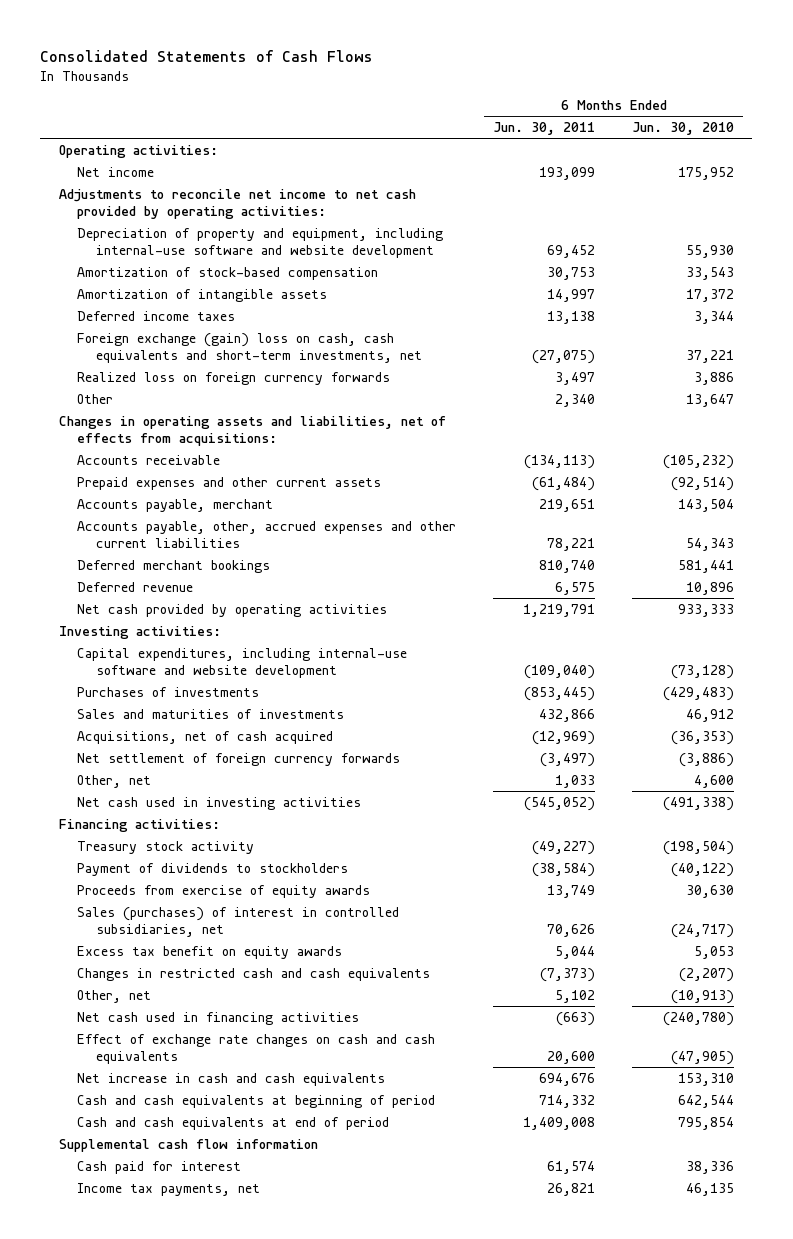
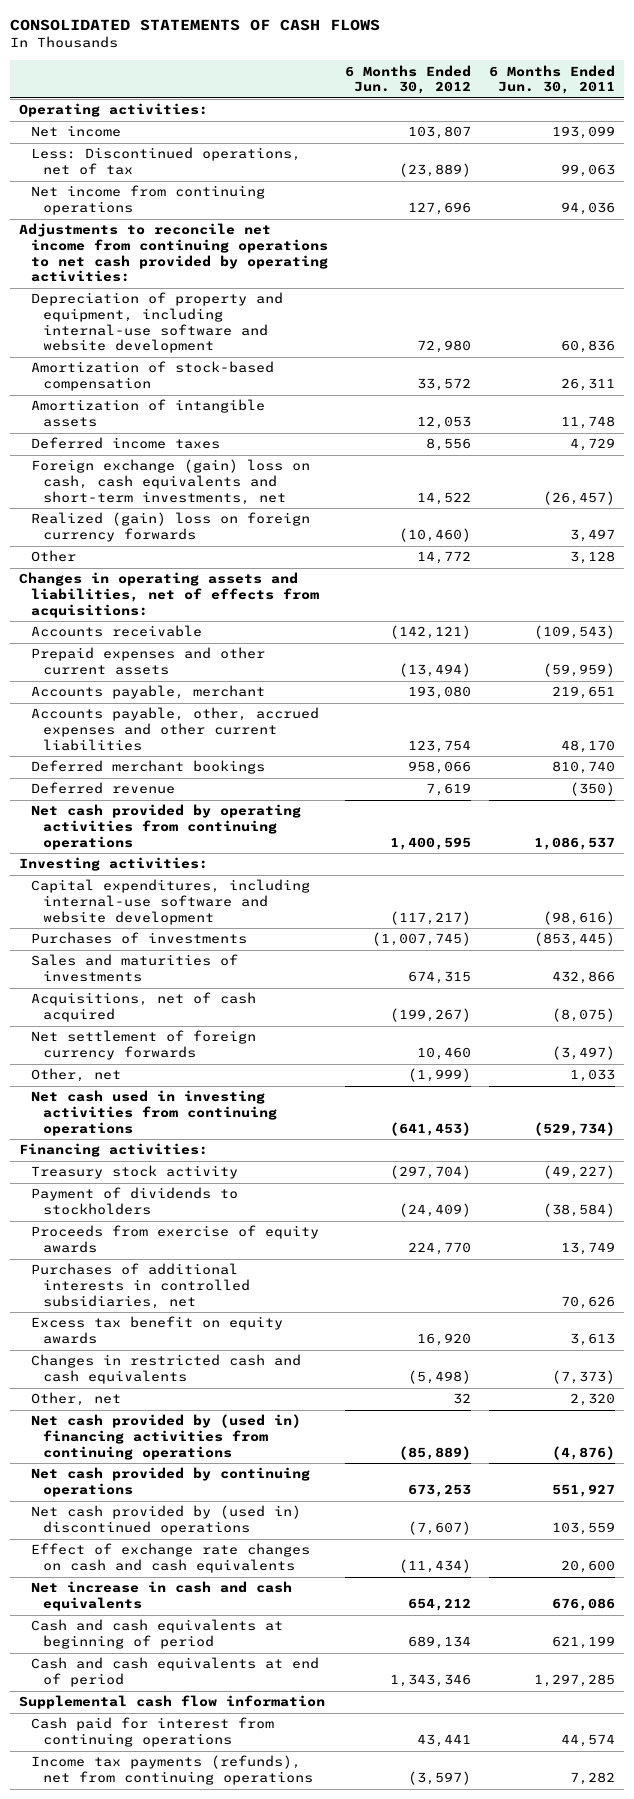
- Consolidated Statements of Cash Flows
+ CONSOLIDATED STATEMENTS OF CASH FLOWS
- | 6 Months Ended Jun. 30, 2011 | 6 Months Ended Jun. 30, 2010
+ | 6 Months Ended Jun. 30, 2012 | 6 Months Ended Jun. 30, 2011
- Adjustments to reconcile net income to net cash provided by operating activities:
- Depreciation of property and equipment, including internal-use software and website development | 69,452 | 55,930
- Amortization of stock-based compensation | 30,753 | 33,543
- Amortization of intangible assets | 14,997 | 17,372
- Deferred income taxes | 13,138 | 3,344
- Foreign exchange (gain) loss on cash, cash equivalents and short-term investments, net | (27,075) | 37,221
- Realized loss on foreign currency forwards | 3,497 | 3,886
- Other | 2,340 | 13,647
+ Less: Discontinued operations, net of tax | (23,889) | 99,063
+ Net income from continuing operations | 127,696 | 94,036
+ Adjustments to reconcile net income from continuing operations to net cash provided by operating activities:
+ Depreciation of property and equipment, including internal-use software and website development | 72,980 | 60,836
+ Amortization of stock-based compensation | 33,572 | 26,311
+ Amortization of intangible assets | 12,053 | 11,748
+ Deferred income taxes | 8,556 | 4,729
+ Foreign exchange (gain) loss on cash, cash equivalents and short-term investments, net | 14,522 | (26,457)
+ Realized (gain) loss on foreign currency forwards | (10,460) | 3,497
+ Other | 14,772 | 3,128
- Accounts receivable | (134,113) | (105,232)
- Prepaid expenses and other current assets | (61,484) | (92,514)
+ Accounts receivable | (142,121) | (109,543)
+ Prepaid expenses and other current assets | (13,494) | (59,959)
- Accounts payable, other, accrued expenses and other current liabilities | 78,221 | 54,343
+ Accounts payable, other, accrued expenses and other current liabilities | 123,754 | 48,170
- Deferred revenue | 6,575 | 10,896
- Net cash provided by operating activities | 1,219,791 | 933,333
+ Deferred revenue | 7,619 | (350)
+ Net cash provided by operating activities from continuing operations | 1,400,595 | 1,086,537
- Capital expenditures, including internal-use software and website development | (109,040) | (73,128)
+ Capital expenditures, including internal-use software and website development | (117,217) | (98,616)
- Acquisitions, net of cash acquired | (12,969) | (36,353)
+ Acquisitions, net of cash acquired | (199,267) | (8,075)
- Net cash used in investing activities | (545,052) | (491,338)
+ Net cash used in investing activities from continuing operations | (641,453) | (529,734)
- Sales (purchases) of interest in controlled subsidiaries, net | 70,626 | (24,717)
- Excess tax benefit on equity awards | 5,044 | 5,053
+ Purchases of additional interests in controlled subsidiaries, net | | 70,626
+ Excess tax benefit on equity awards | 16,920 | 3,613
- Other, net | 5,102 | (10,913)
- Net cash used in financing activities | (663) | (240,780)
+ Other, net | 32 | 2,320
+ Net cash provided by (used in) financing activities from continuing operations | (85,889) | (4,876)
+ Net cash provided by continuing operations | 673,253 | 551,927
+ Net cash provided by (used in) discontinued operations | (7,607) | 103,559
- Net increase in cash and cash equivalents | 694,676 | 153,310
- Cash and cash equivalents at beginning of period | 714,332 | 642,544
- Cash and cash equivalents at end of period | 1,409,008 | 795,854
+ Net increase in cash and cash equivalents | 654,212 | 676,086
+ Cash and cash equivalents at beginning of period | 689,134 | 621,199
+ Cash and cash equivalents at end of period | 1,343,346 | 1,297,285
- Cash paid for interest | 61,574 | 38,336
- Income tax payments, net | 26,821 | 46,135
+ Cash paid for interest from continuing operations | 43,441 | 44,574
+ Income tax payments (refunds), net from continuing operations | (3,597) | 7,282

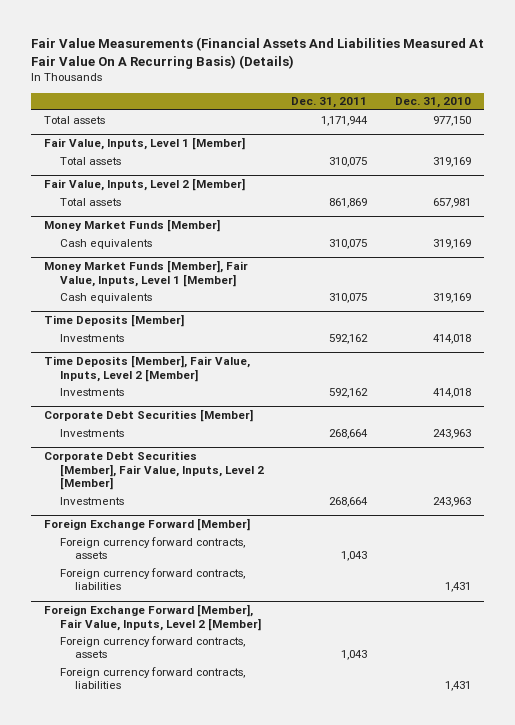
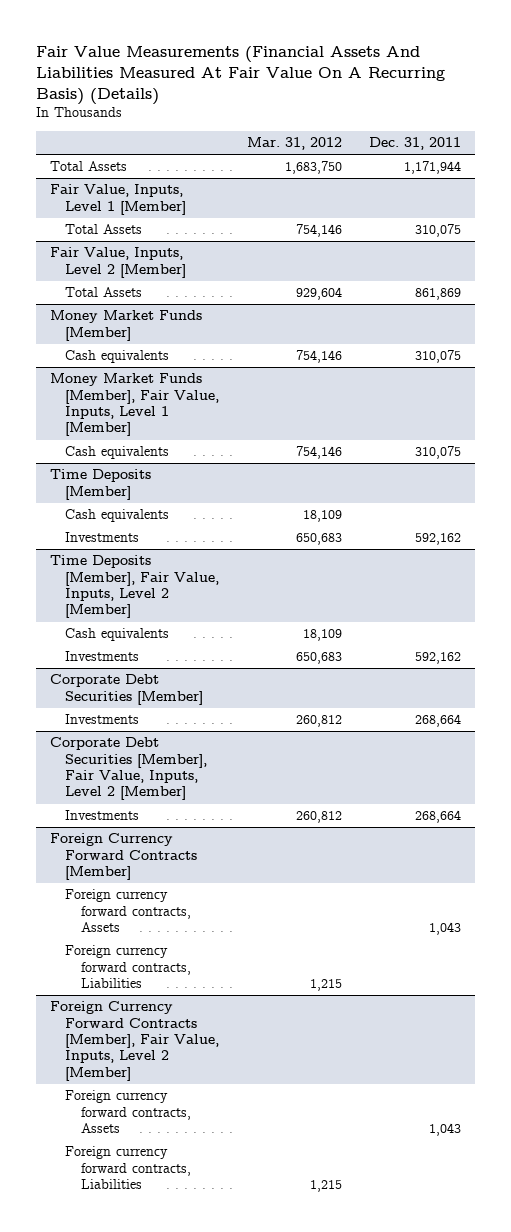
- | Dec. 31, 2011 | Dec. 31, 2010
+ | Mar. 31, 2012 | Dec. 31, 2011
- Total assets | 1,171,944 | 977,150
+ Total Assets | 1,683,750 | 1,171,944
@ Fair Value, Inputs, Level 1 [Member]
- Total assets | 310,075 | 319,169
+ Total Assets | 754,146 | 310,075
@ Fair Value, Inputs, Level 2 [Member]
- Total assets | 861,869 | 657,981
+ Total Assets | 929,604 | 861,869
@ Time Deposits [Member]
+ Cash equivalents | 18,109 |
@ Time Deposits [Member], Fair Value, Inputs, Level 2 [Member]
+ Cash equivalents | 18,109 |
- Foreign Exchange Forward [Member]
- Foreign currency forward contracts, assets | 1,043 |
- Foreign currency forward contracts, liabilities | | 1,431
- Foreign Exchange Forward [Member], Fair Value, Inputs, Level 2 [Member]
- Foreign currency forward contracts, assets | 1,043 |
- Foreign currency forward contracts, liabilities | | 1,431
+ Foreign Currency Forward Contracts [Member]
+ Foreign currency forward contracts, Assets | | 1,043
+ Foreign currency forward contracts, Liabilities | 1,215 |
+ Foreign Currency Forward Contracts [Member], Fair Value, Inputs, Level 2 [Member]
+ Foreign currency forward contracts, Assets | | 1,043
+ Foreign currency forward contracts, Liabilities | 1,215 |

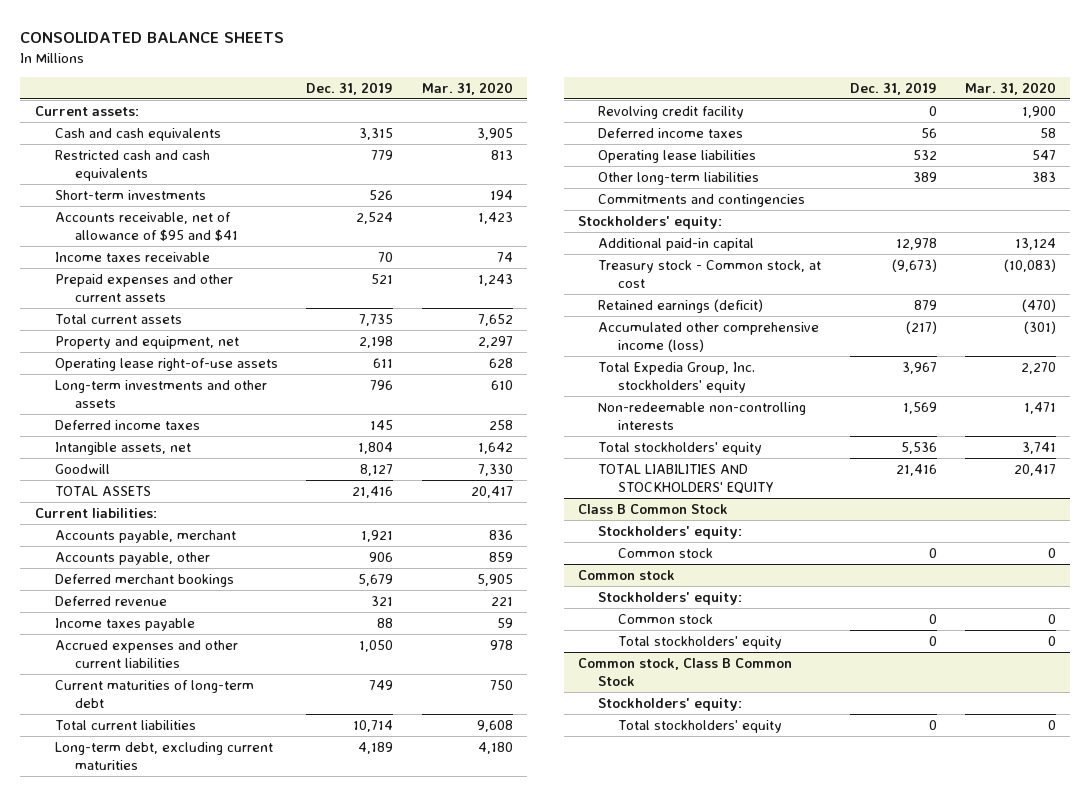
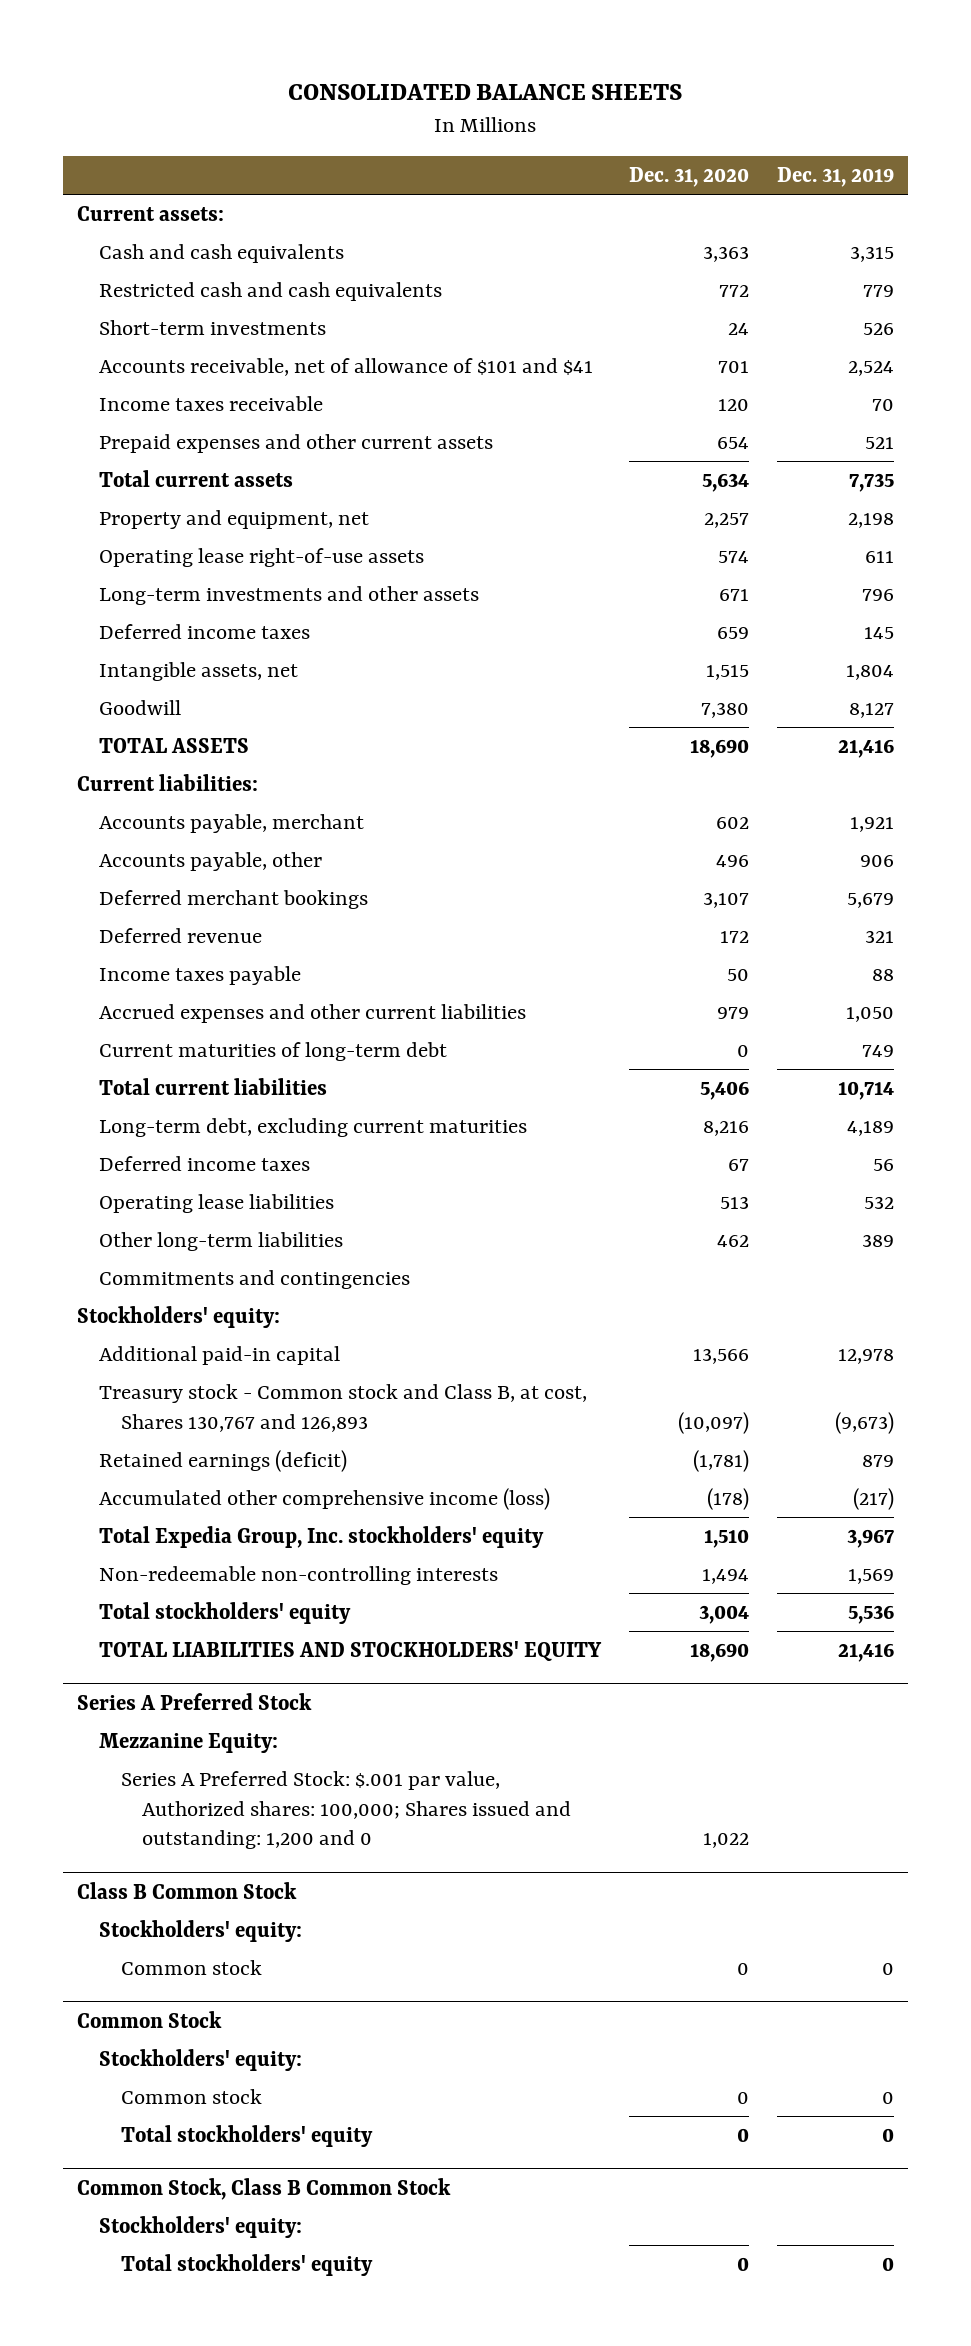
- | Dec. 31, 2019 | Mar. 31, 2020
+ | Dec. 31, 2020 | Dec. 31, 2019
- Accounts receivable, net of allowance of $95 and $41 | 2,524 | 1,423
+ Accounts receivable, net of allowance of $101 and $41 | 701 | 2,524
- Revolving credit facility | 0 | 1,900
- Treasury stock - Common stock, at cost | (9,673) | (10,083)
+ Treasury stock - Common stock and Class B, at cost, Shares 130,767 and 126,893 | (10,097) | (9,673)
+ Series A Preferred Stock
+ Mezzanine Equity:
+ Series A Preferred Stock: $.001 par value, Authorized shares: 100,000; Shares issued and outstanding: 1,200 and 0 | 1,022 |
- Common stock
+ Common Stock
- Common stock, Class B Common Stock
+ Common Stock, Class B Common Stock

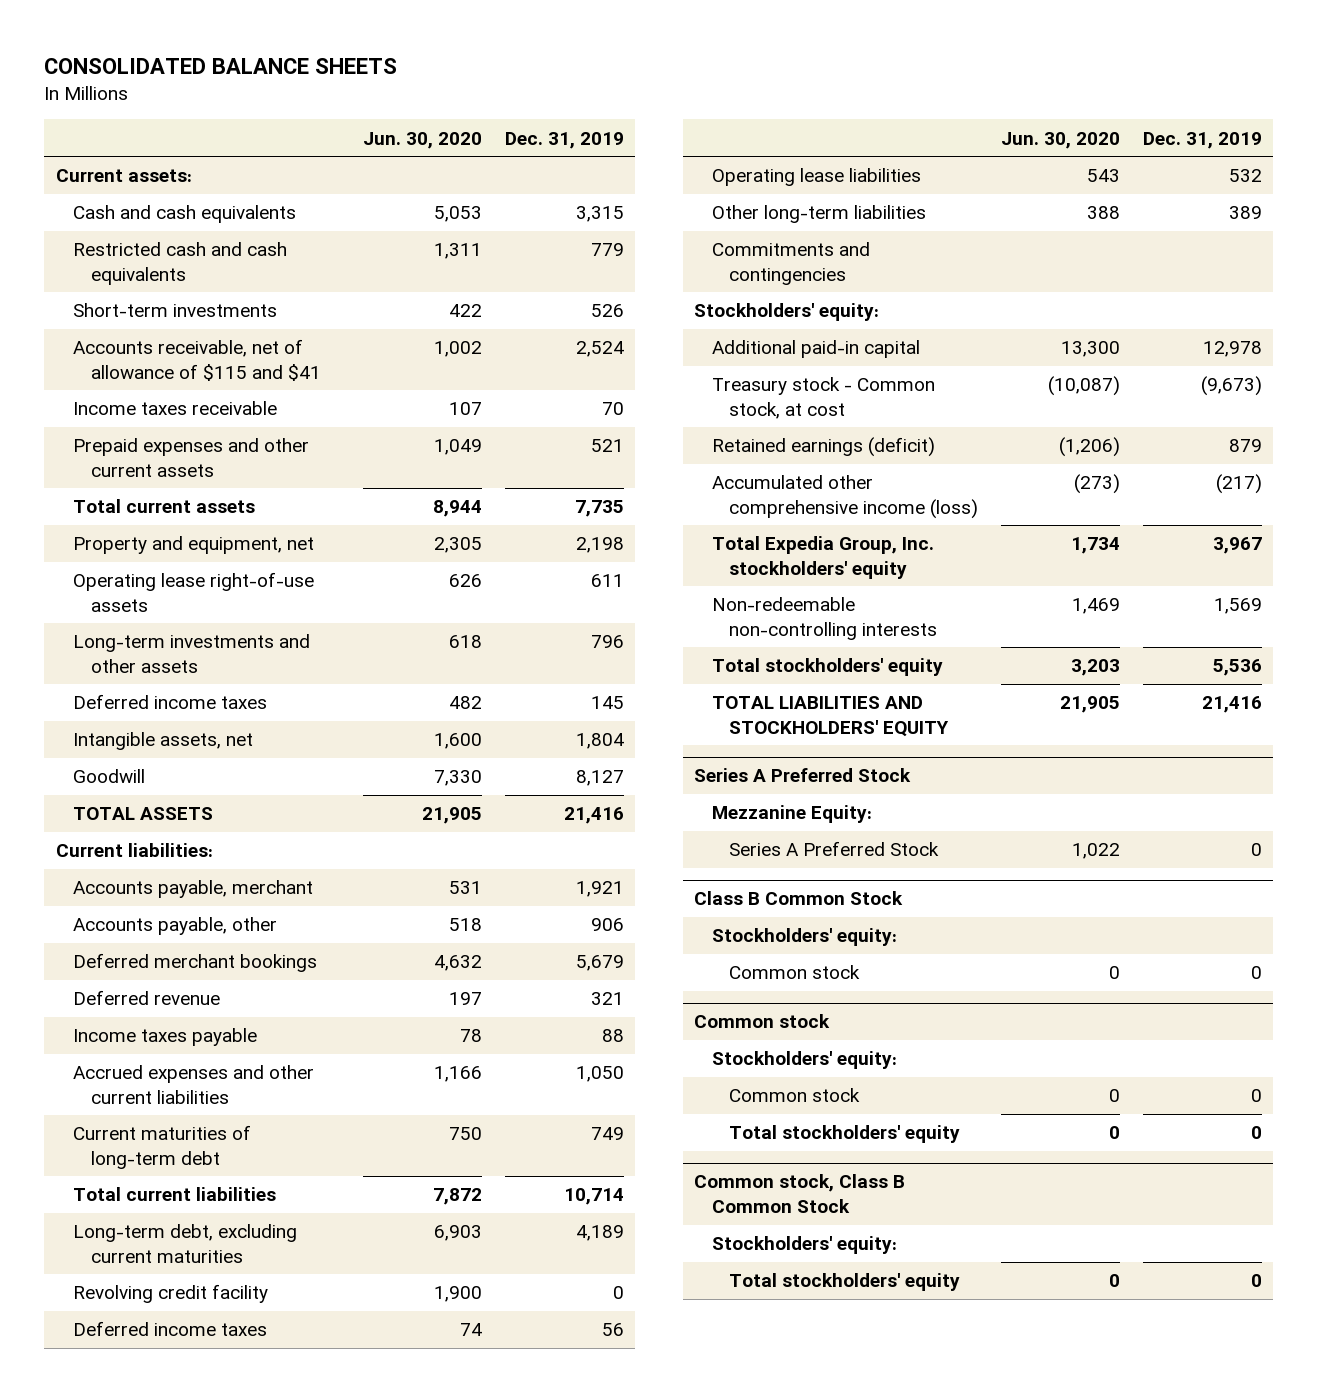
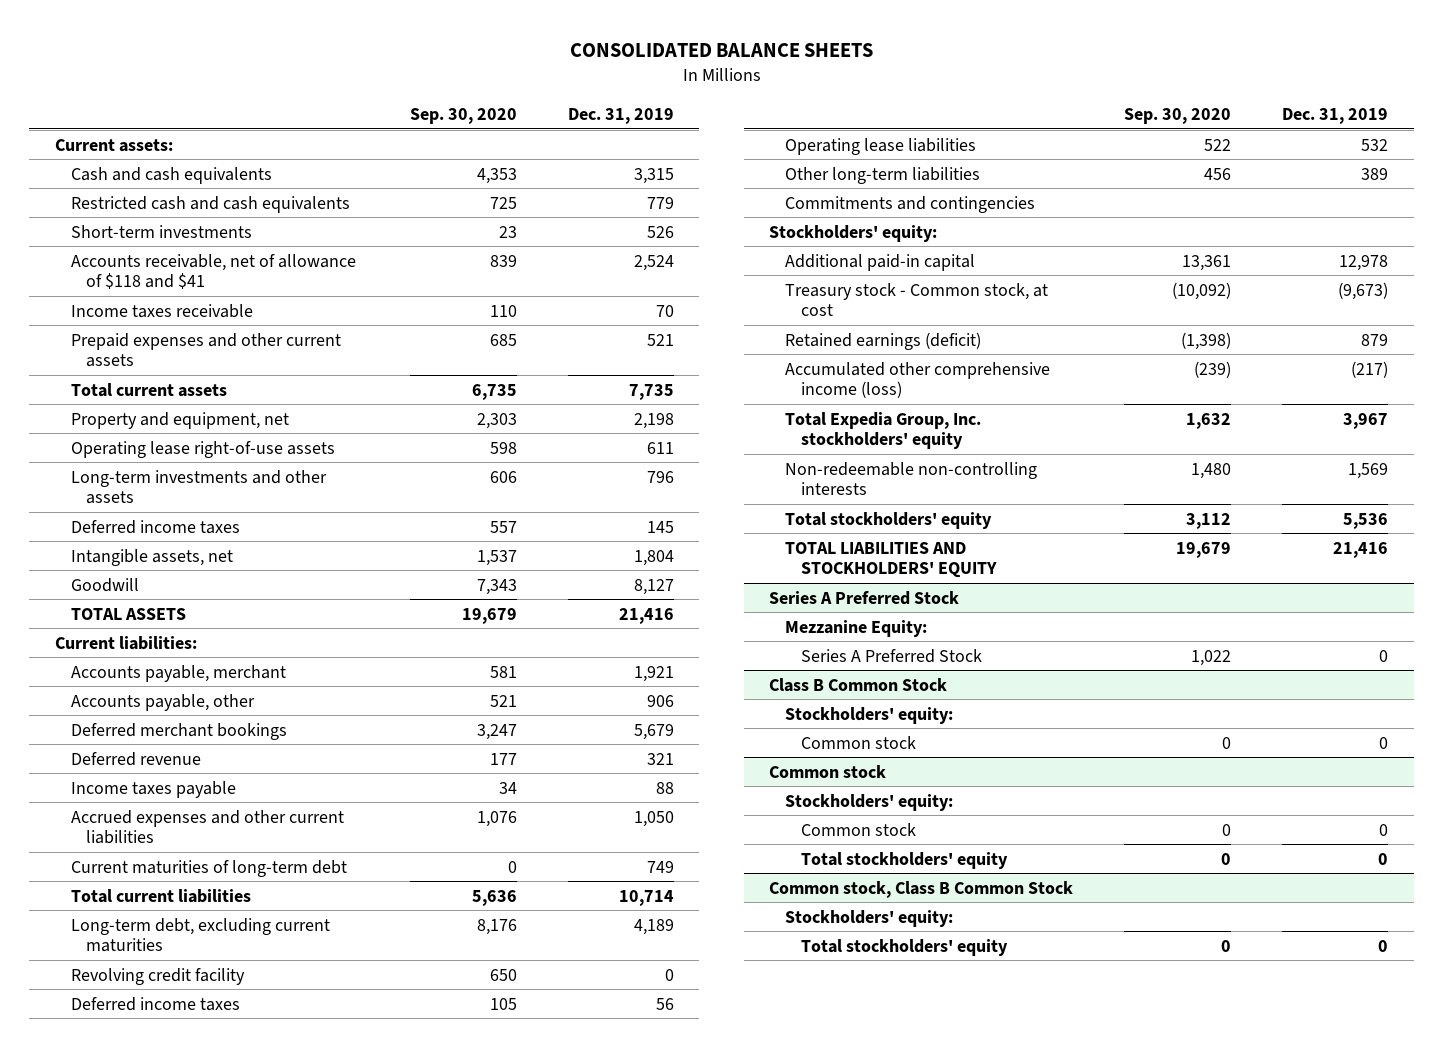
- | Jun. 30, 2020 | Dec. 31, 2019
+ | Sep. 30, 2020 | Dec. 31, 2019
- Accounts receivable, net of allowance of $115 and $41 | 1,002 | 2,524
+ Accounts receivable, net of allowance of $118 and $41 | 839 | 2,524

